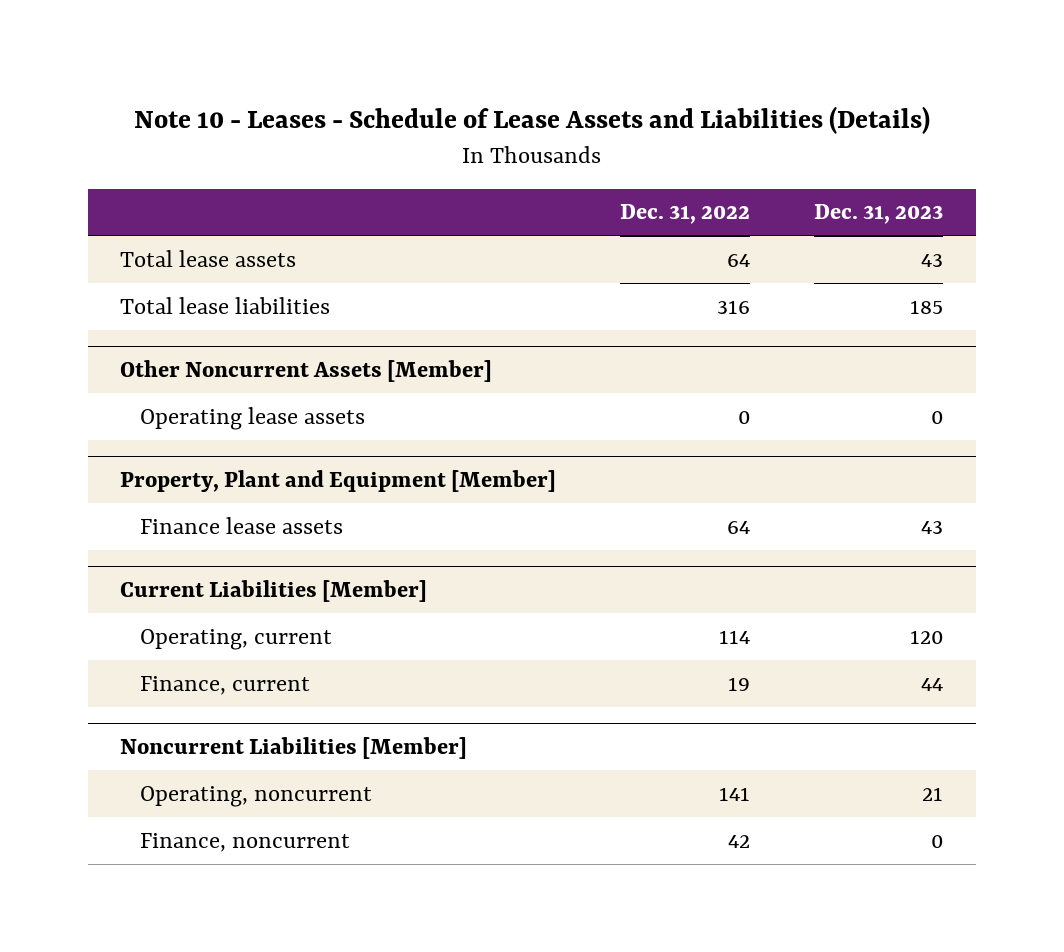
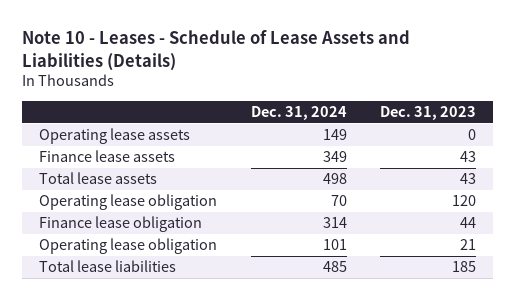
- | Dec. 31, 2022 | Dec. 31, 2023
+ | Dec. 31, 2024 | Dec. 31, 2023
- Other Noncurrent Assets [Member]
- Property, Plant and Equipment [Member]
- Current Liabilities [Member]
- Operating, current | 114 | 120
- Finance, current | 19 | 44
- Noncurrent Liabilities [Member]
- Operating, noncurrent | 141 | 21
- Finance, noncurrent | 42 | 0
moved down: Total lease assets | 498 | 43
+ Operating lease obligation | 70 | 120
+ Finance lease obligation | 314 | 44
+ Operating lease obligation | 101 | 21
moved down: Total lease liabilities | 485 | 185

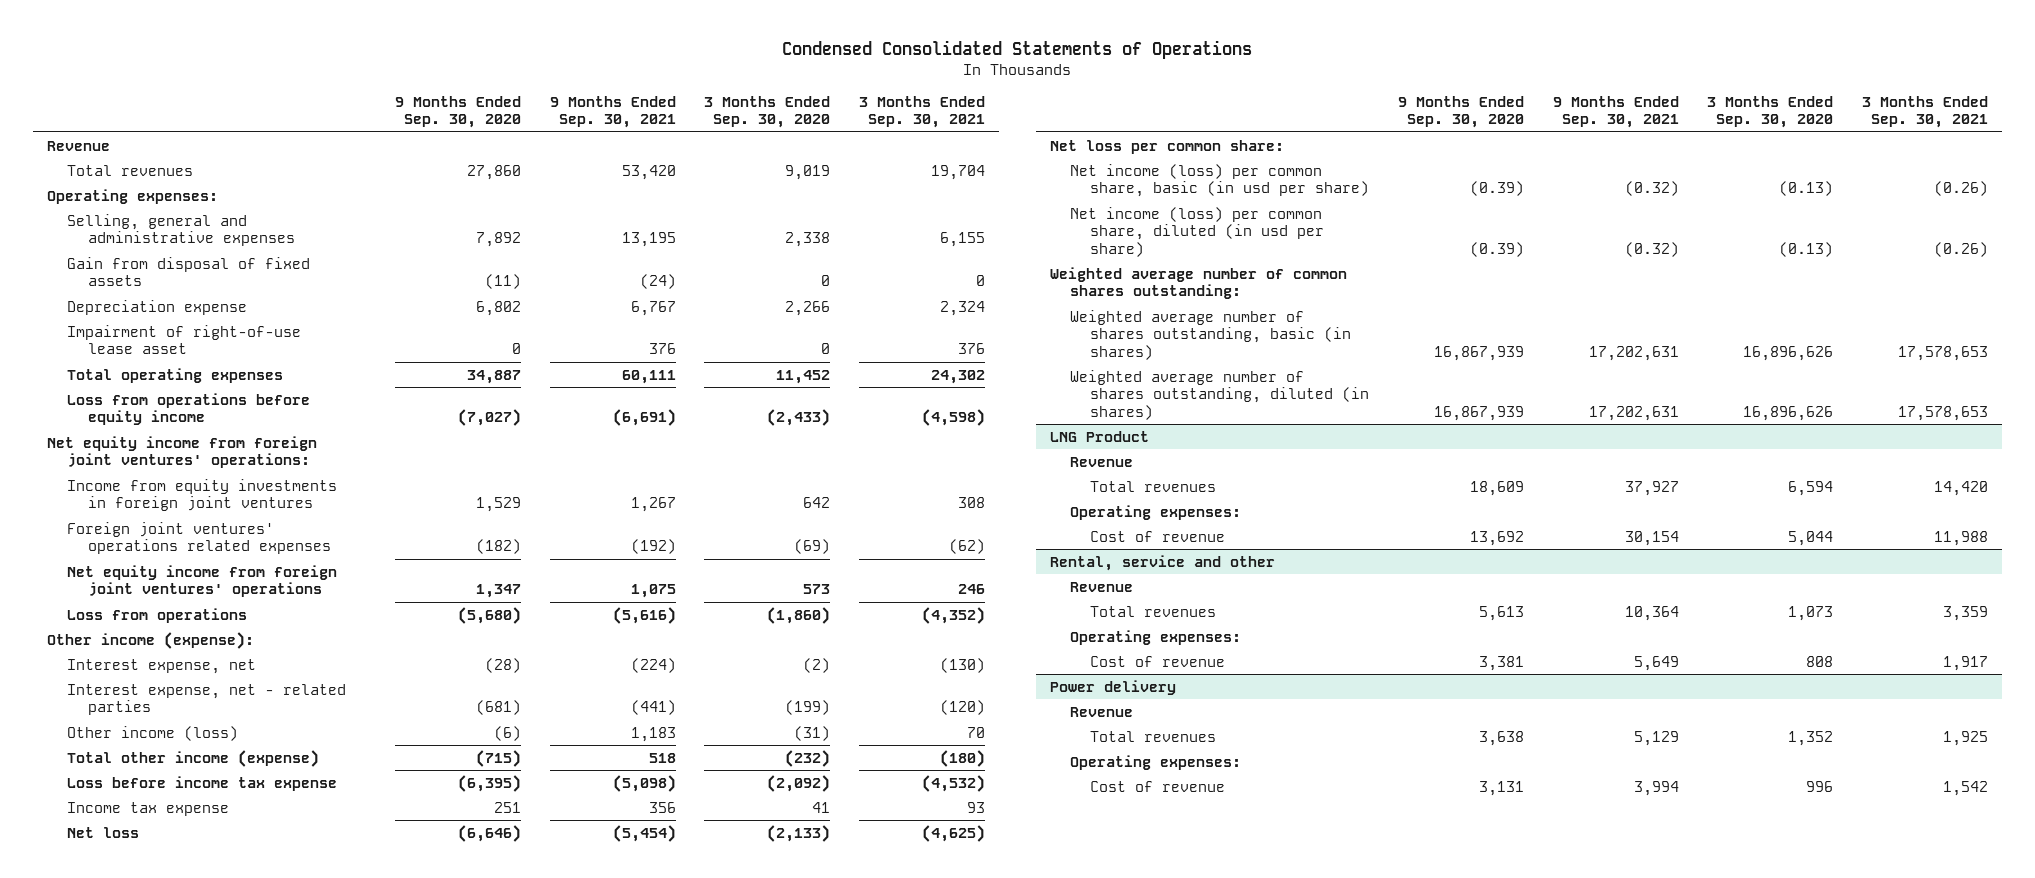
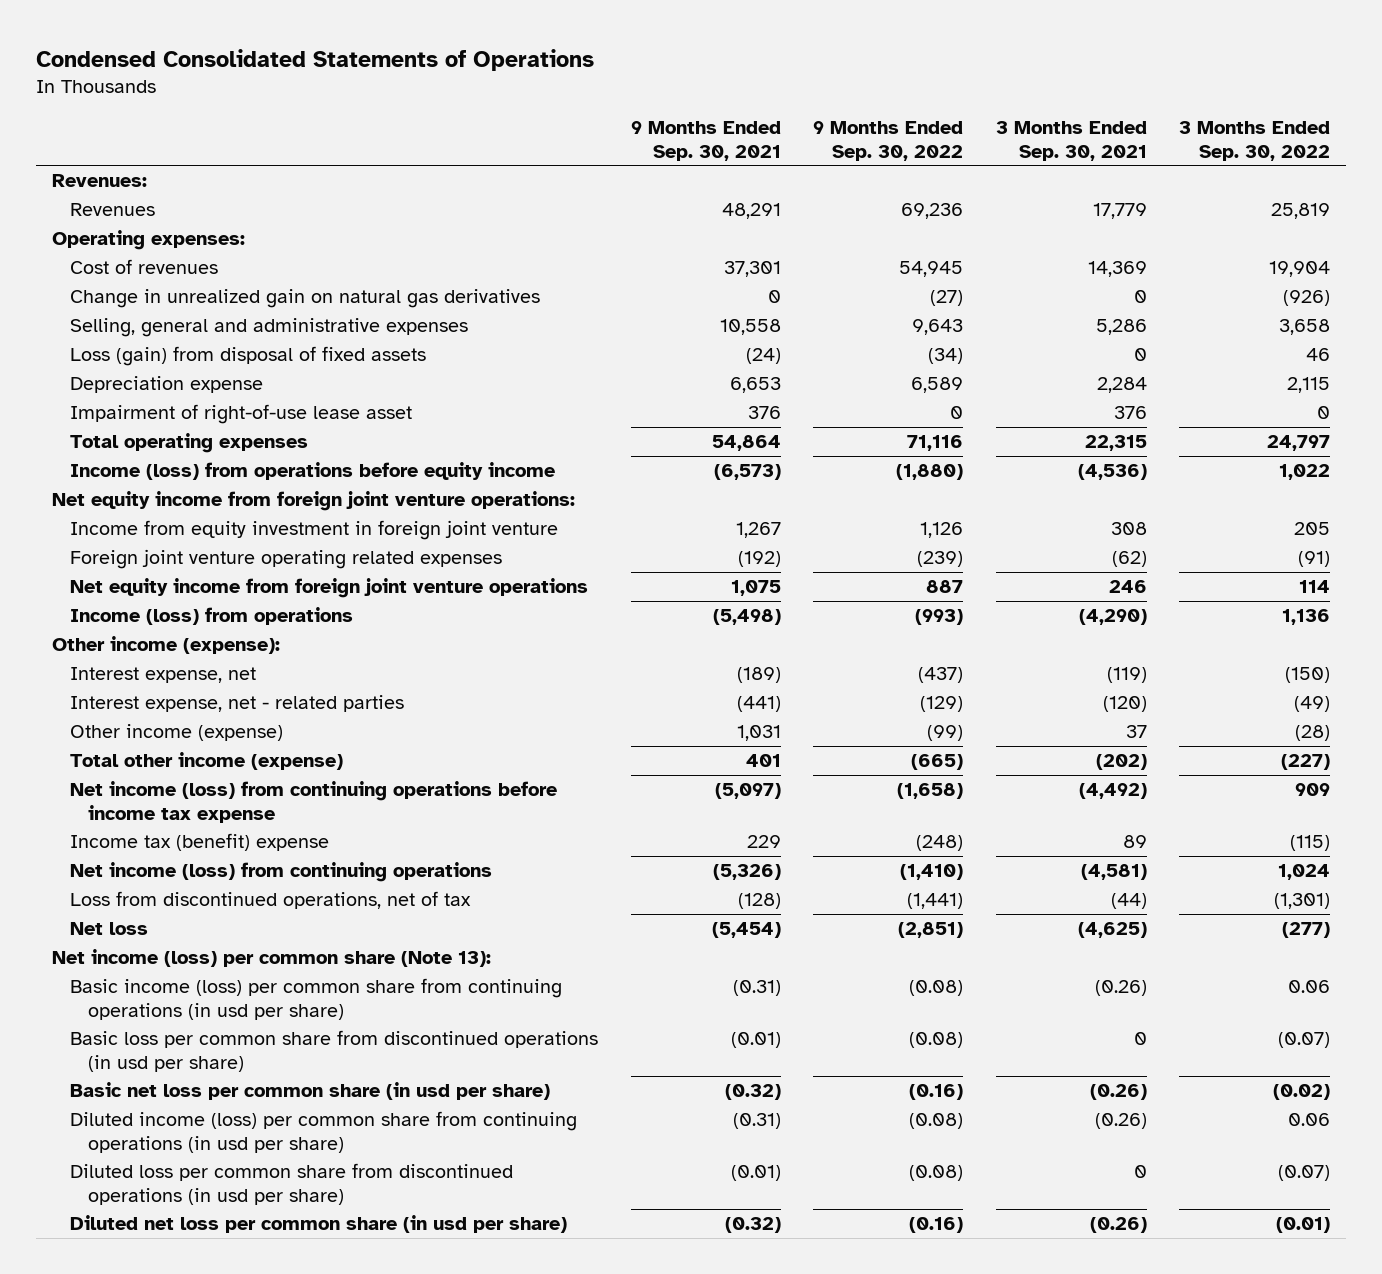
- | 9 Months Ended Sep. 30, 2020 | 9 Months Ended Sep. 30, 2021 | 3 Months Ended Sep. 30, 2020 | 3 Months Ended Sep. 30, 2021
+ | 9 Months Ended Sep. 30, 2021 | 9 Months Ended Sep. 30, 2022 | 3 Months Ended Sep. 30, 2021 | 3 Months Ended Sep. 30, 2022
- Revenue
- Total revenues | 27,860 | 53,420 | 9,019 | 19,704
+ Revenues:
+ Revenues | 48,291 | 69,236 | 17,779 | 25,819
- Selling, general and administrative expenses | 7,892 | 13,195 | 2,338 | 6,155
- Gain from disposal of fixed assets | (11) | (24) | 0 | 0
- Depreciation expense | 6,802 | 6,767 | 2,266 | 2,324
+ Cost of revenues | 37,301 | 54,945 | 14,369 | 19,904
+ Change in unrealized gain on natural gas derivatives | 0 | (27) | 0 | (926)
+ Selling, general and administrative expenses | 10,558 | 9,643 | 5,286 | 3,658
+ Loss (gain) from disposal of fixed assets | (24) | (34) | 0 | 46
+ Depreciation expense | 6,653 | 6,589 | 2,284 | 2,115
- Total operating expenses | 34,887 | 60,111 | 11,452 | 24,302
- Loss from operations before equity income | (7,027) | (6,691) | (2,433) | (4,598)
- Net equity income from foreign joint ventures' operations:
- Income from equity investments in foreign joint ventures | 1,529 | 1,267 | 642 | 308
- Foreign joint ventures' operations related expenses | (182) | (192) | (69) | (62)
- Net equity income from foreign joint ventures' operations | 1,347 | 1,075 | 573 | 246
- Loss from operations | (5,680) | (5,616) | (1,860) | (4,352)
+ Total operating expenses | 54,864 | 71,116 | 22,315 | 24,797
+ Income (loss) from operations before equity income | (6,573) | (1,880) | (4,536) | 1,022
+ Net equity income from foreign joint venture operations:
+ Income from equity investment in foreign joint venture | 1,267 | 1,126 | 308 | 205
+ Foreign joint venture operating related expenses | (192) | (239) | (62) | (91)
+ Net equity income from foreign joint venture operations | 1,075 | 887 | 246 | 114
+ Income (loss) from operations | (5,498) | (993) | (4,290) | 1,136
- Interest expense, net | (28) | (224) | (2) | (130)
+ Interest expense, net | (189) | (437) | (119) | (150)
- Other income (loss) | (6) | 1,183 | (31) | 70
- Total other income (expense) | (715) | 518 | (232) | (180)
- Loss before income tax expense | (6,395) | (5,098) | (2,092) | (4,532)
- Income tax expense | 251 | 356 | 41 | 93
+ Other income (expense) | 1,031 | (99) | 37 | (28)
+ Total other income (expense) | 401 | (665) | (202) | (227)
+ Net income (loss) from continuing operations before income tax expense | (5,097) | (1,658) | (4,492) | 909
+ Income tax (benefit) expense | 229 | (248) | 89 | (115)
+ Net income (loss) from continuing operations | (5,326) | (1,410) | (4,581) | 1,024
+ Loss from discontinued operations, net of tax | (128) | (1,441) | (44) | (1,301)
- Net loss per common share:
- Net income (loss) per common share, basic (in usd per share) | (0.39) | (0.32) | (0.13) | (0.26)
- Net income (loss) per common share, diluted (in usd per share) | (0.39) | (0.32) | (0.13) | (0.26)
- Weighted average number of common shares outstanding:
- Weighted average number of shares outstanding, basic (in shares) | 16,867,939 | 17,202,631 | 16,896,626 | 17,578,653
- Weighted average number of shares outstanding, diluted (in shares) | 16,867,939 | 17,202,631 | 16,896,626 | 17,578,653
- LNG Product
- Revenue
- Total revenues | 18,609 | 37,927 | 6,594 | 14,420
- Operating expenses:
- Cost of revenue | 13,692 | 30,154 | 5,044 | 11,988
- Rental, service and other
- Revenue
- Total revenues | 5,613 | 10,364 | 1,073 | 3,359
- Operating expenses:
- Cost of revenue | 3,381 | 5,649 | 808 | 1,917
- Power delivery
- Revenue
- Total revenues | 3,638 | 5,129 | 1,352 | 1,925
- Operating expenses:
- Cost of revenue | 3,131 | 3,994 | 996 | 1,542
+ Net income (loss) per common share (Note 13):
+ Basic income (loss) per common share from continuing operations (in usd per share) | (0.31) | (0.08) | (0.26) | 0.06
+ Basic loss per common share from discontinued operations (in usd per share) | (0.01) | (0.08) | 0 | (0.07)
+ Basic net loss per common share (in usd per share) | (0.32) | (0.16) | (0.26) | (0.02)
+ Diluted income (loss) per common share from continuing operations (in usd per share) | (0.31) | (0.08) | (0.26) | 0.06
+ Diluted loss per common share from discontinued operations (in usd per share) | (0.01) | (0.08) | 0 | (0.07)
+ Diluted net loss per common share (in usd per share) | (0.32) | (0.16) | (0.26) | (0.01)

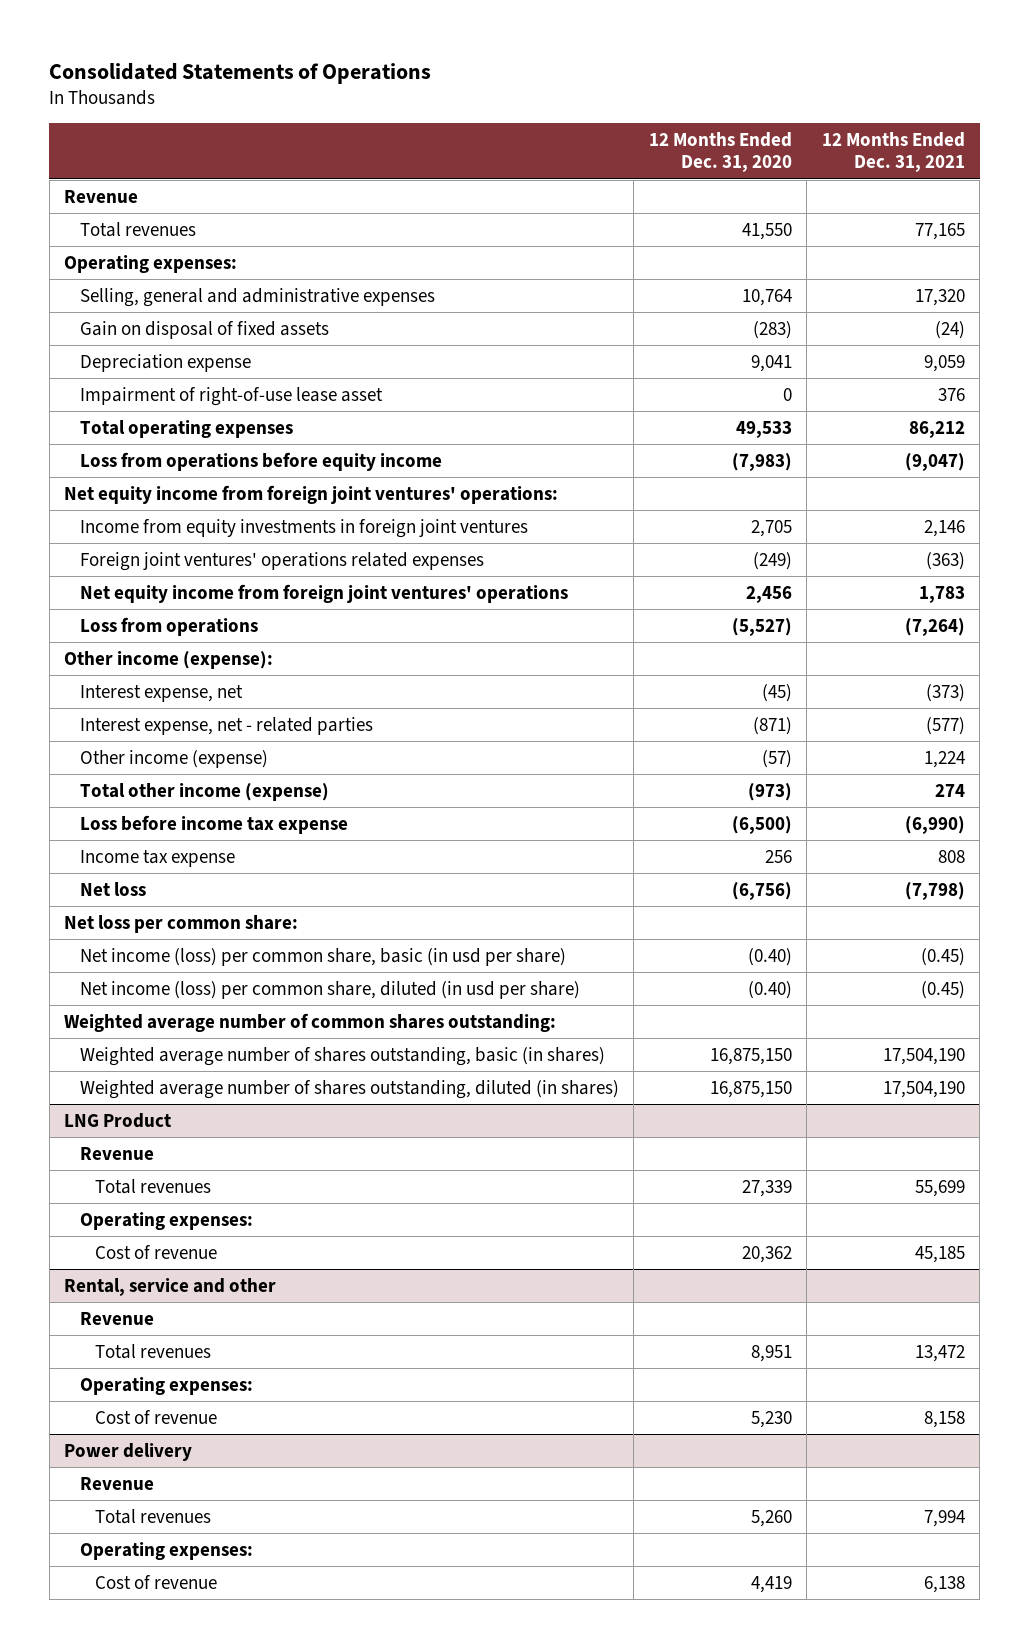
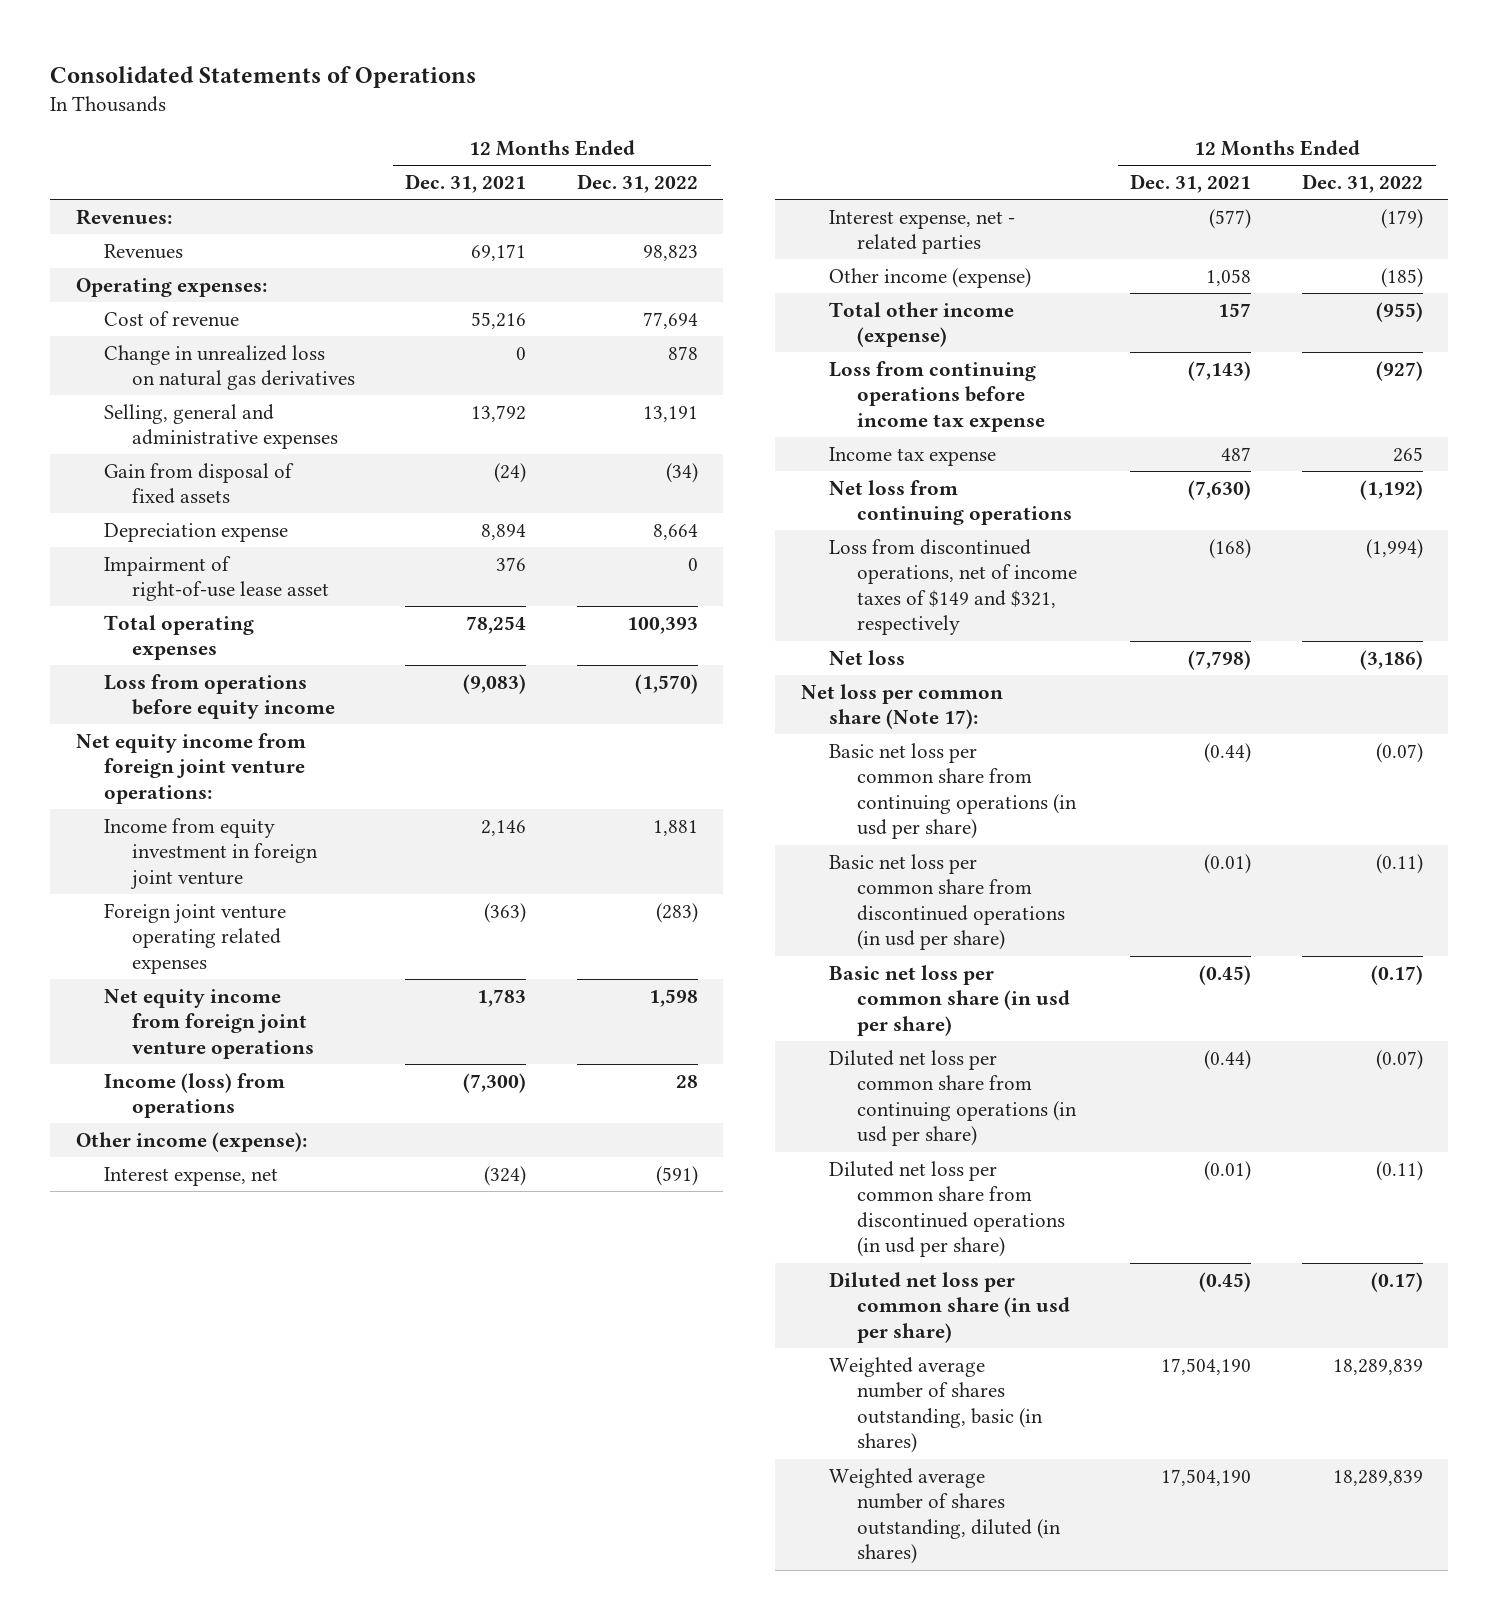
- | 12 Months Ended Dec. 31, 2020 | 12 Months Ended Dec. 31, 2021
+ | 12 Months Ended Dec. 31, 2021 | 12 Months Ended Dec. 31, 2022
- Revenue
- Total revenues | 41,550 | 77,165
+ Revenues:
+ Revenues | 69,171 | 98,823
- Selling, general and administrative expenses | 10,764 | 17,320
- Gain on disposal of fixed assets | (283) | (24)
- Depreciation expense | 9,041 | 9,059
+ Cost of revenue | 55,216 | 77,694
+ Change in unrealized loss on natural gas derivatives | 0 | 878
+ Selling, general and administrative expenses | 13,792 | 13,191
+ Gain from disposal of fixed assets | (24) | (34)
+ Depreciation expense | 8,894 | 8,664
- Total operating expenses | 49,533 | 86,212
- Loss from operations before equity income | (7,983) | (9,047)
- Net equity income from foreign joint ventures' operations:
- Income from equity investments in foreign joint ventures | 2,705 | 2,146
- Foreign joint ventures' operations related expenses | (249) | (363)
- Net equity income from foreign joint ventures' operations | 2,456 | 1,783
- Loss from operations | (5,527) | (7,264)
+ Total operating expenses | 78,254 | 100,393
+ Loss from operations before equity income | (9,083) | (1,570)
+ Net equity income from foreign joint venture operations:
+ Income from equity investment in foreign joint venture | 2,146 | 1,881
+ Foreign joint venture operating related expenses | (363) | (283)
+ Net equity income from foreign joint venture operations | 1,783 | 1,598
+ Income (loss) from operations | (7,300) | 28
- Interest expense, net | (45) | (373)
+ Interest expense, net | (324) | (591)
- Other income (expense) | (57) | 1,224
- Total other income (expense) | (973) | 274
- Loss before income tax expense | (6,500) | (6,990)
- Income tax expense | 256 | 808
+ Other income (expense) | 1,058 | (185)
+ Total other income (expense) | 157 | (955)
+ Loss from continuing operations before income tax expense | (7,143) | (927)
+ Income tax expense | 487 | 265
+ Net loss from continuing operations | (7,630) | (1,192)
+ Loss from discontinued operations, net of income taxes of $149 and $321, respectively | (168) | (1,994)
- Net loss per common share:
- Net income (loss) per common share, basic (in usd per share) | (0.40) | (0.45)
- Net income (loss) per common share, diluted (in usd per share) | (0.40) | (0.45)
- Weighted average number of common shares outstanding:
+ Net loss per common share (Note 17):
+ Basic net loss per common share from continuing operations (in usd per share) | (0.44) | (0.07)
+ Basic net loss per common share from discontinued operations (in usd per share) | (0.01) | (0.11)
+ Basic net loss per common share (in usd per share) | (0.45) | (0.17)
+ Diluted net loss per common share from continuing operations (in usd per share) | (0.44) | (0.07)
+ Diluted net loss per common share from discontinued operations (in usd per share) | (0.01) | (0.11)
+ Diluted net loss per common share (in usd per share) | (0.45) | (0.17)
- LNG Product
- Revenue
- Total revenues | 27,339 | 55,699
- Operating expenses:
- Cost of revenue | 20,362 | 45,185
- Rental, service and other
- Revenue
- Total revenues | 8,951 | 13,472
- Operating expenses:
- Cost of revenue | 5,230 | 8,158
- Power delivery
- Revenue
- Total revenues | 5,260 | 7,994
- Operating expenses:
- Cost of revenue | 4,419 | 6,138

